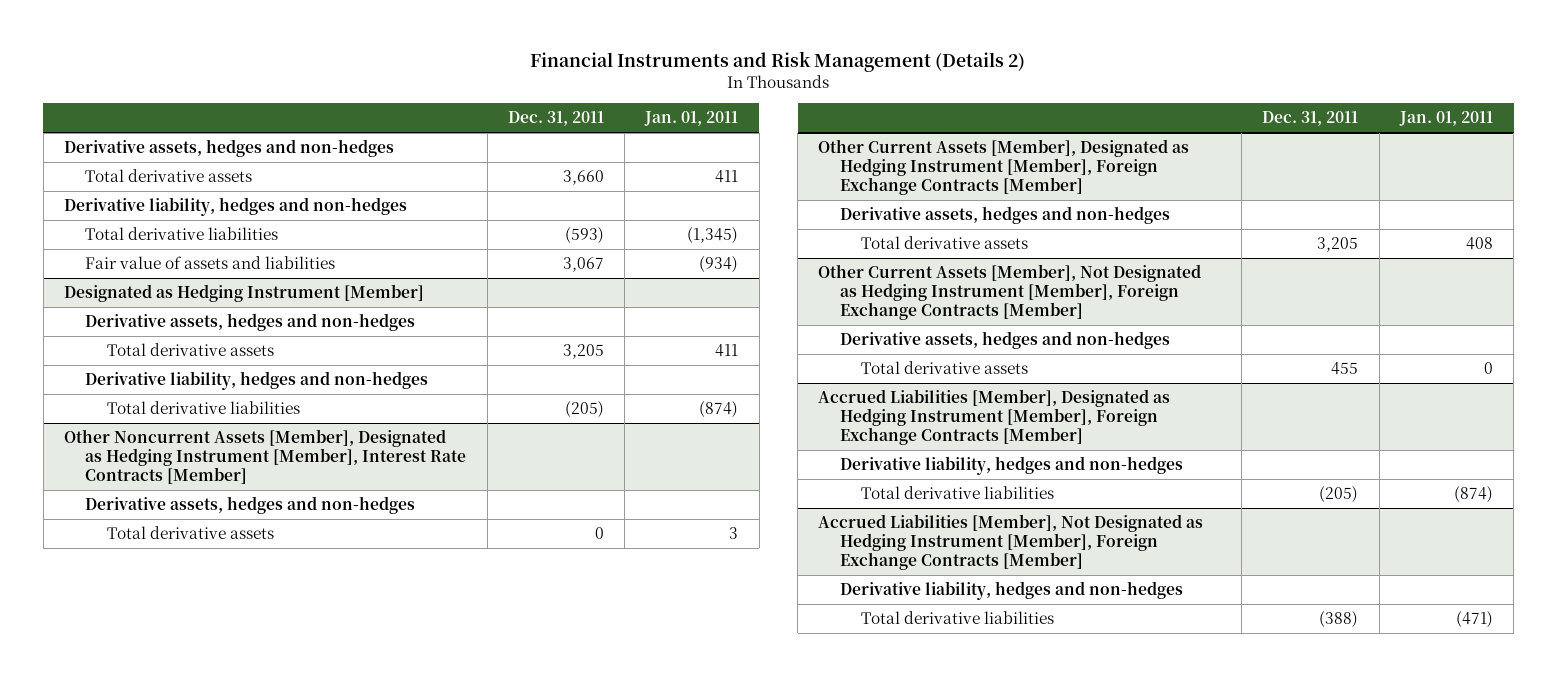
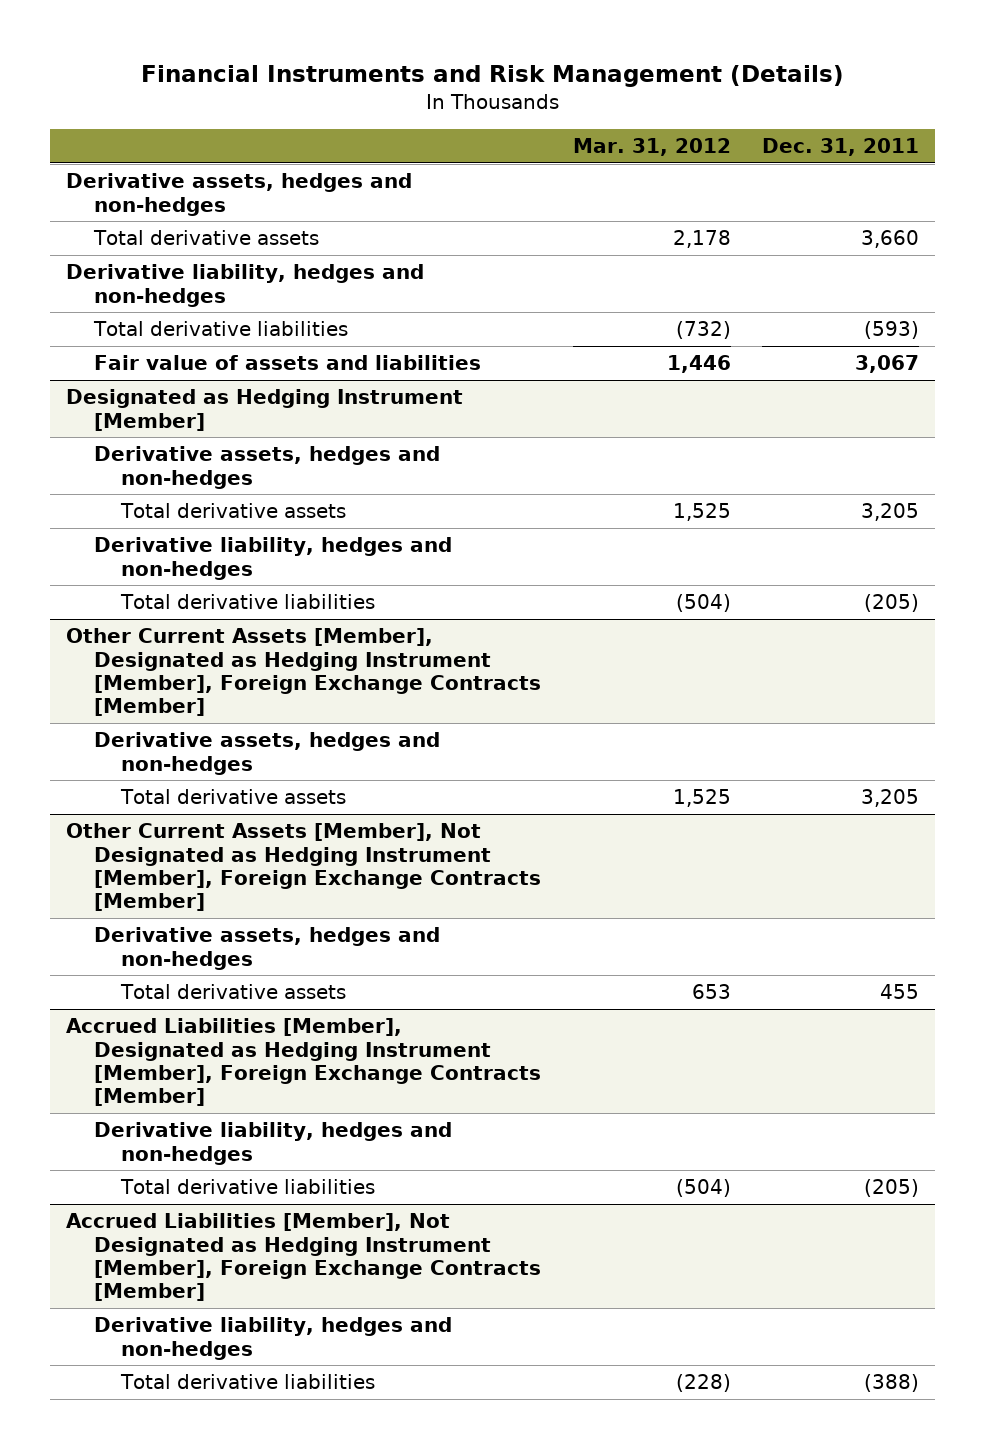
- Financial Instruments and Risk Management (Details 2)
+ Financial Instruments and Risk Management (Details)
- | Dec. 31, 2011 | Jan. 01, 2011
+ | Mar. 31, 2012 | Dec. 31, 2011
- Other Noncurrent Assets [Member], Designated as Hedging Instrument [Member], Interest Rate Contracts [Member]
- Derivative assets, hedges and non-hedges
- Total derivative assets | 0 | 3

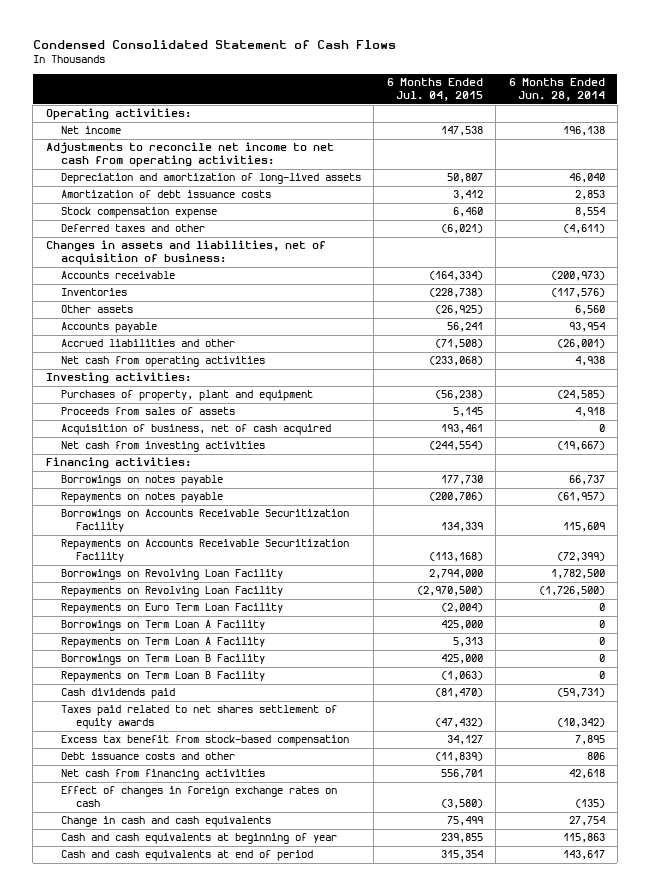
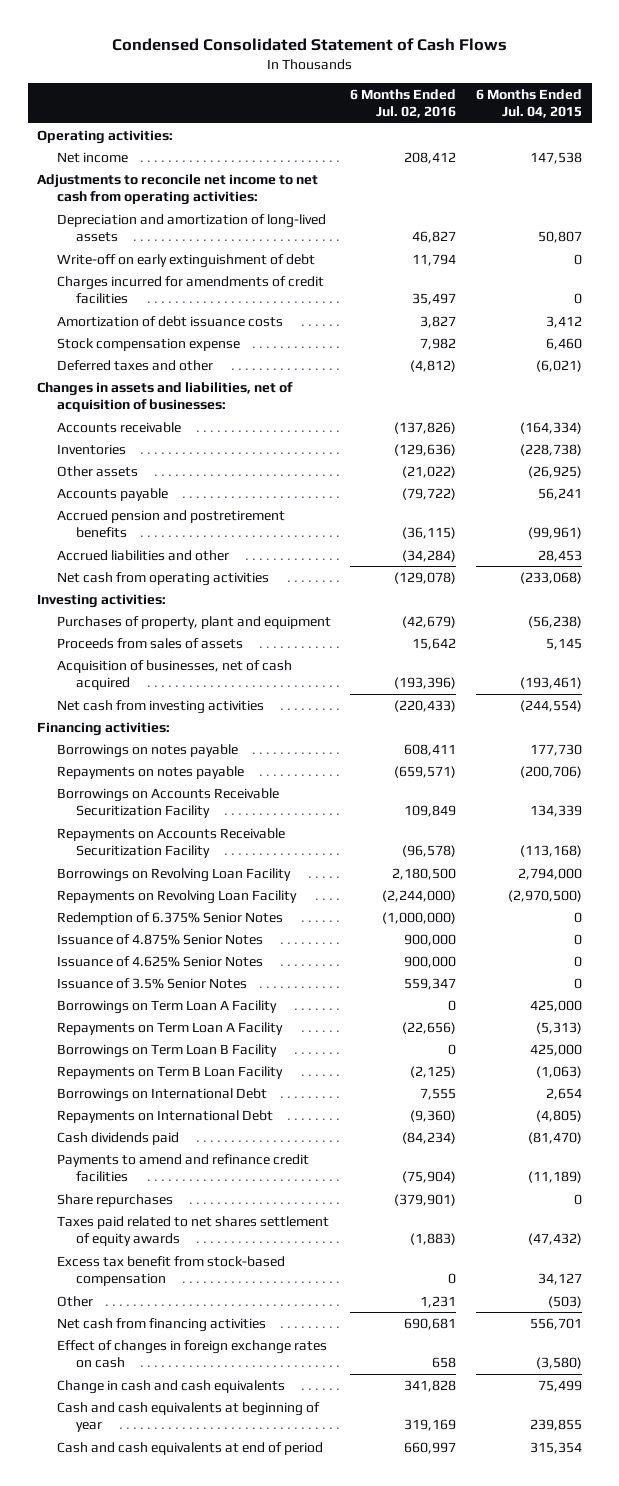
- | 6 Months Ended Jul. 04, 2015 | 6 Months Ended Jun. 28, 2014
+ | 6 Months Ended Jul. 02, 2016 | 6 Months Ended Jul. 04, 2015
+ Write-off on early extinguishment of debt | 11,794 | 0
+ Charges incurred for amendments of credit facilities | 35,497 | 0
- Changes in assets and liabilities, net of acquisition of business:
+ Changes in assets and liabilities, net of acquisition of businesses:
- Accrued liabilities and other | (71,508) | (26,001)
+ Accrued pension and postretirement benefits | (36,115) | (99,961)
+ Accrued liabilities and other | (34,284) | 28,453
- Acquisition of business, net of cash acquired | 193,461 | 0
+ Acquisition of businesses, net of cash acquired | (193,396) | (193,461)
- Repayments on Euro Term Loan Facility | (2,004) | 0
+ Redemption of 6.375% Senior Notes | (1,000,000) | 0
+ Issuance of 4.875% Senior Notes | 900,000 | 0
+ Issuance of 4.625% Senior Notes | 900,000 | 0
+ Issuance of 3.5% Senior Notes | 559,347 | 0
- Repayments on Term Loan A Facility | 5,313 | 0
+ Repayments on Term Loan A Facility | (22,656) | (5,313)
- Repayments on Term Loan B Facility | (1,063) | 0
+ Repayments on Term B Loan Facility | (2,125) | (1,063)
+ Borrowings on International Debt | 7,555 | 2,654
+ Repayments on International Debt | (9,360) | (4,805)
+ Payments to amend and refinance credit facilities | (75,904) | (11,189)
+ Share repurchases | (379,901) | 0
- Debt issuance costs and other | (11,839) | 806
+ Other | 1,231 | (503)

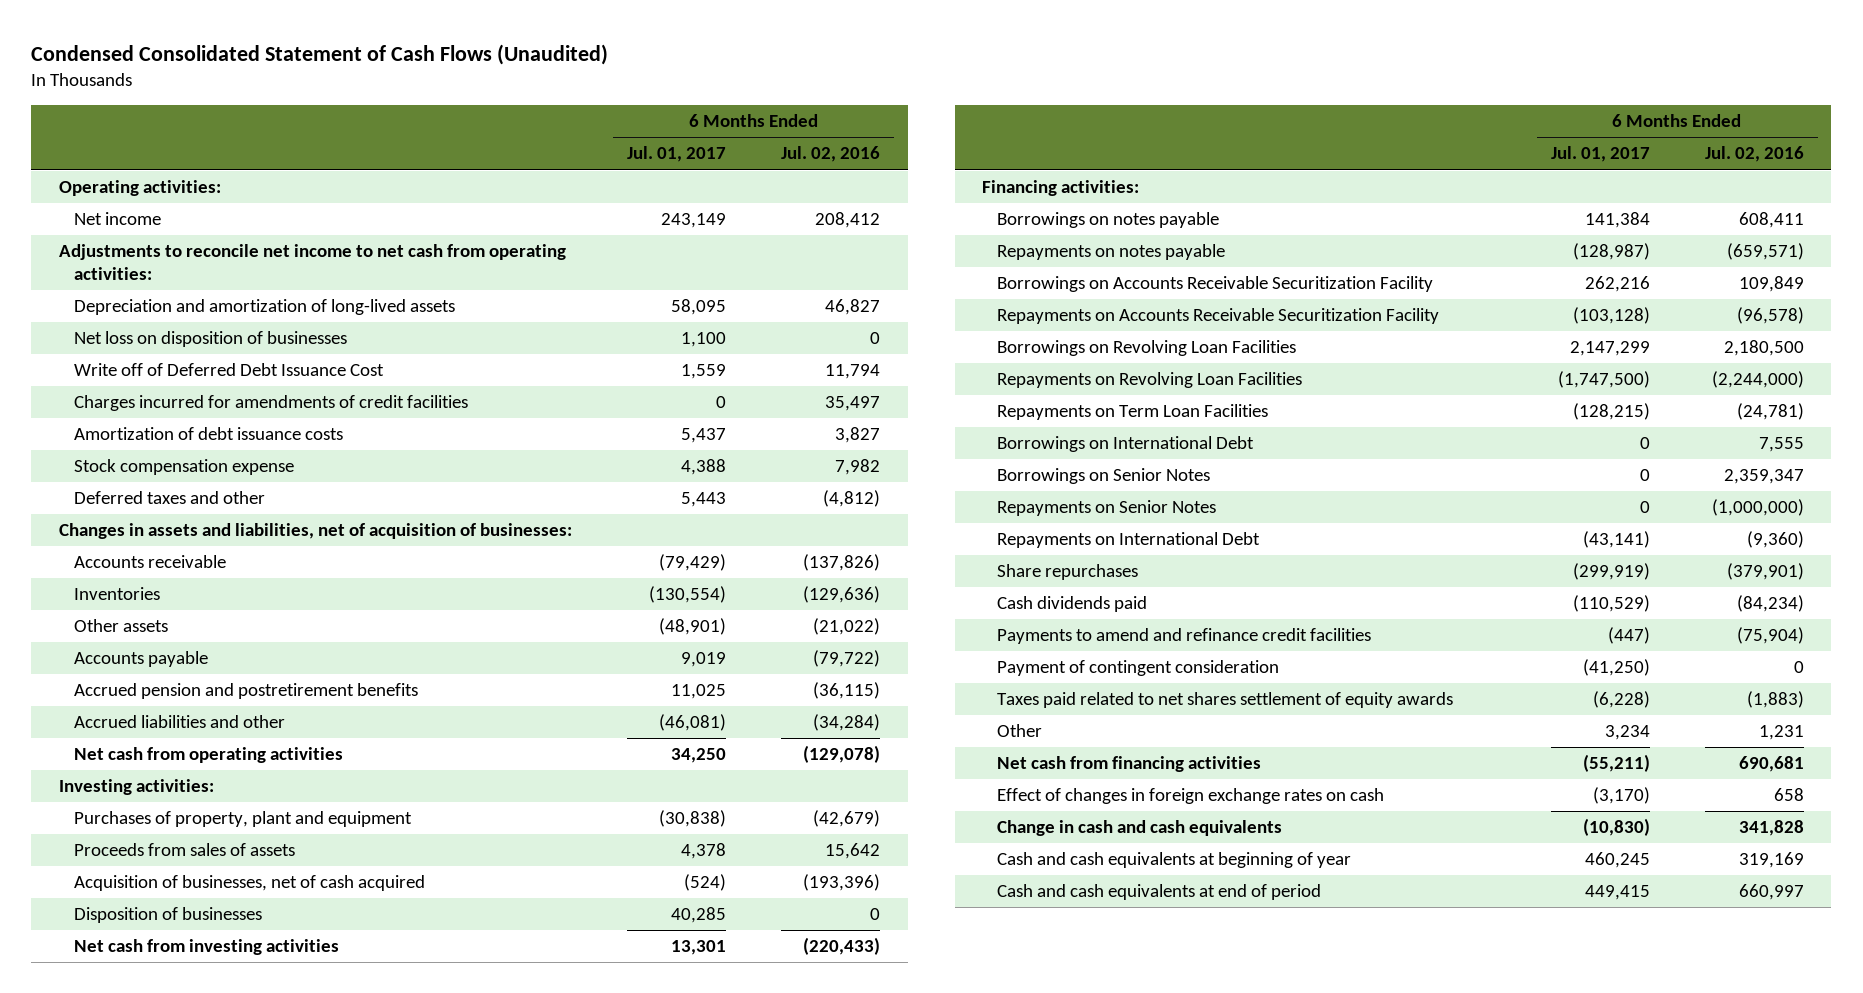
- Condensed Consolidated Statement of Cash Flows
+ Condensed Consolidated Statement of Cash Flows (Unaudited)
- | 6 Months Ended Jul. 02, 2016 | 6 Months Ended Jul. 04, 2015
+ | 6 Months Ended Jul. 01, 2017 | 6 Months Ended Jul. 02, 2016
- Write-off on early extinguishment of debt | 11,794 | 0
+ Net loss on disposition of businesses | 1,100 | 0
+ Write off of Deferred Debt Issuance Cost | 1,559 | 11,794
+ Disposition of businesses | 40,285 | 0
- Borrowings on Revolving Loan Facility | 2,180,500 | 2,794,000
- Repayments on Revolving Loan Facility | (2,244,000) | (2,970,500)
- Redemption of 6.375% Senior Notes | (1,000,000) | 0
- Issuance of 4.875% Senior Notes | 900,000 | 0
- Issuance of 4.625% Senior Notes | 900,000 | 0
- Issuance of 3.5% Senior Notes | 559,347 | 0
- Borrowings on Term Loan A Facility | 0 | 425,000
- Repayments on Term Loan A Facility | (22,656) | (5,313)
- Borrowings on Term Loan B Facility | 0 | 425,000
- Repayments on Term B Loan Facility | (2,125) | (1,063)
+ Borrowings on Revolving Loan Facilities | 2,147,299 | 2,180,500
+ Repayments on Revolving Loan Facilities | (1,747,500) | (2,244,000)
+ Repayments on Term Loan Facilities | (128,215) | (24,781)
+ Borrowings on Senior Notes | 0 | 2,359,347
+ Repayments on Senior Notes | 0 | (1,000,000)
moved up: Share repurchases | (299,919) | (379,901)
+ Payment of contingent consideration | (41,250) | 0
- Excess tax benefit from stock-based compensation | 0 | 34,127

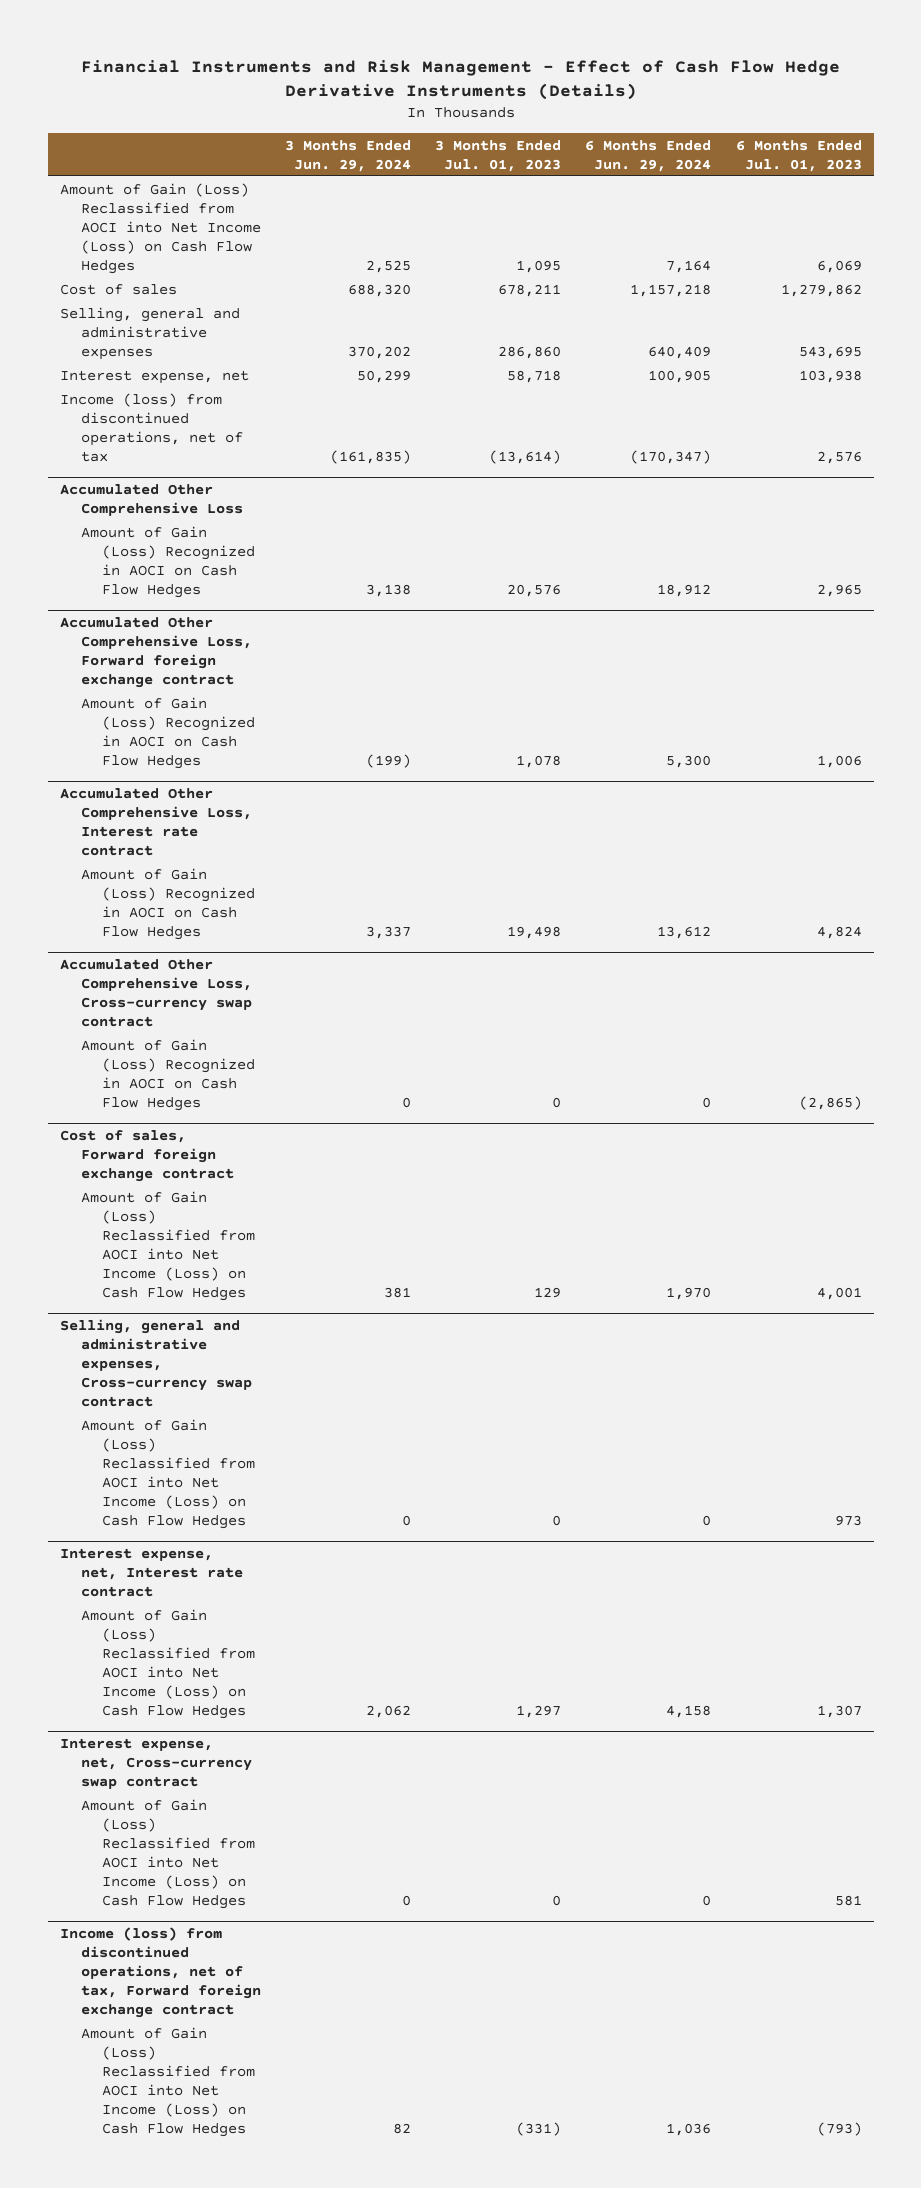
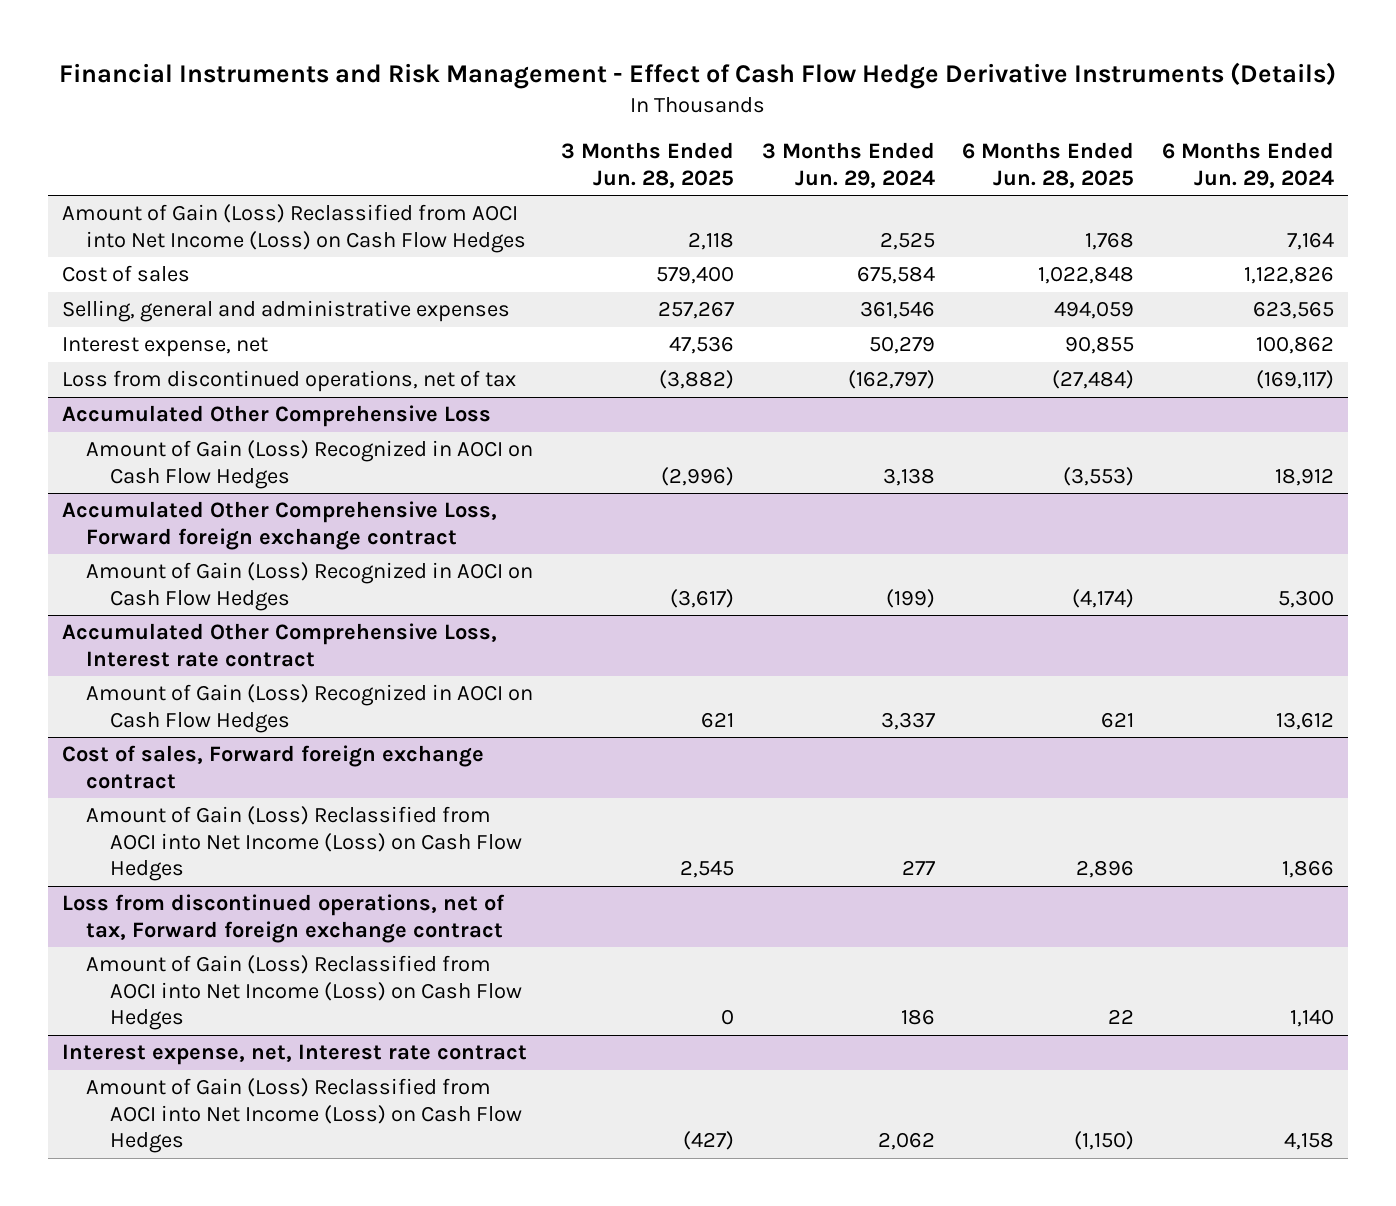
- | 3 Months Ended Jun. 29, 2024 | 3 Months Ended Jul. 01, 2023 | 6 Months Ended Jun. 29, 2024 | 6 Months Ended Jul. 01, 2023
+ | 3 Months Ended Jun. 28, 2025 | 3 Months Ended Jun. 29, 2024 | 6 Months Ended Jun. 28, 2025 | 6 Months Ended Jun. 29, 2024
- Cost of sales | 688,320 | 678,211 | 1,157,218 | 1,279,862
- Selling, general and administrative expenses | 370,202 | 286,860 | 640,409 | 543,695
- Interest expense, net | 50,299 | 58,718 | 100,905 | 103,938
- Income (loss) from discontinued operations, net of tax | (161,835) | (13,614) | (170,347) | 2,576
+ Cost of sales | 579,400 | 675,584 | 1,022,848 | 1,122,826
+ Selling, general and administrative expenses | 257,267 | 361,546 | 494,059 | 623,565
+ Interest expense, net | 47,536 | 50,279 | 90,855 | 100,862
+ Loss from discontinued operations, net of tax | (3,882) | (162,797) | (27,484) | (169,117)
- Accumulated Other Comprehensive Loss, Cross-currency swap contract
- Amount of Gain (Loss) Recognized in AOCI on Cash Flow Hedges | 0 | 0 | 0 | (2,865)
@ Cost of sales, Forward foreign exchange contract
- Amount of Gain (Loss) Reclassified from AOCI into Net Income (Loss) on Cash Flow Hedges | 381 | 129 | 1,970 | 4,001
- Selling, general and administrative expenses, Cross-currency swap contract
- Amount of Gain (Loss) Reclassified from AOCI into Net Income (Loss) on Cash Flow Hedges | 0 | 0 | 0 | 973
@ Cost of sales, Forward foreign exchange contract
+ Amount of Gain (Loss) Reclassified from AOCI into Net Income (Loss) on Cash Flow Hedges | 2,545 | 277 | 2,896 | 1,866
+ Loss from discontinued operations, net of tax, Forward foreign exchange contract
+ Amount of Gain (Loss) Reclassified from AOCI into Net Income (Loss) on Cash Flow Hedges | 0 | 186 | 22 | 1,140
- Interest expense, net, Cross-currency swap contract
- Amount of Gain (Loss) Reclassified from AOCI into Net Income (Loss) on Cash Flow Hedges | 0 | 0 | 0 | 581
- Income (loss) from discontinued operations, net of tax, Forward foreign exchange contract
- Amount of Gain (Loss) Reclassified from AOCI into Net Income (Loss) on Cash Flow Hedges | 82 | (331) | 1,036 | (793)

